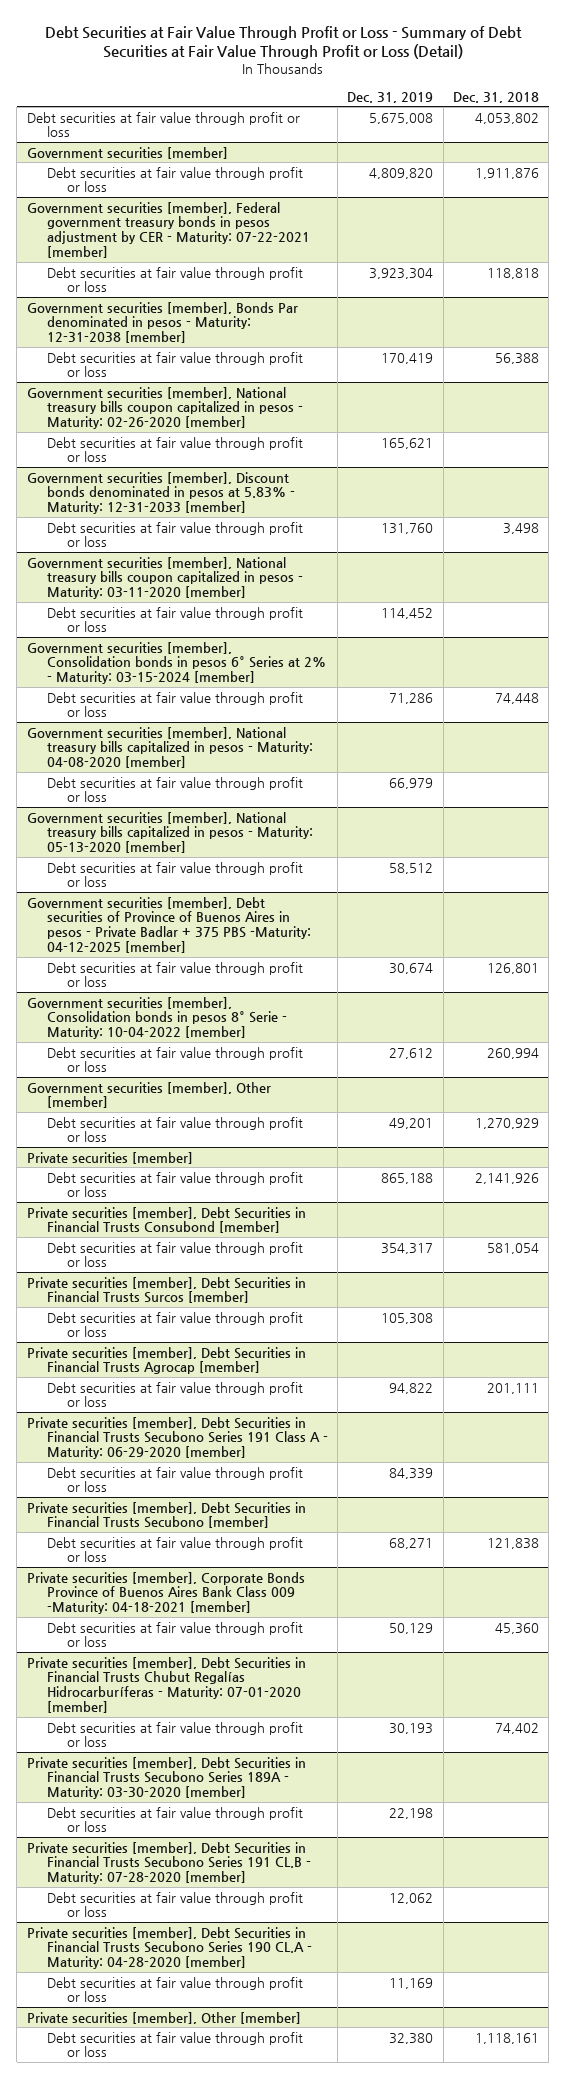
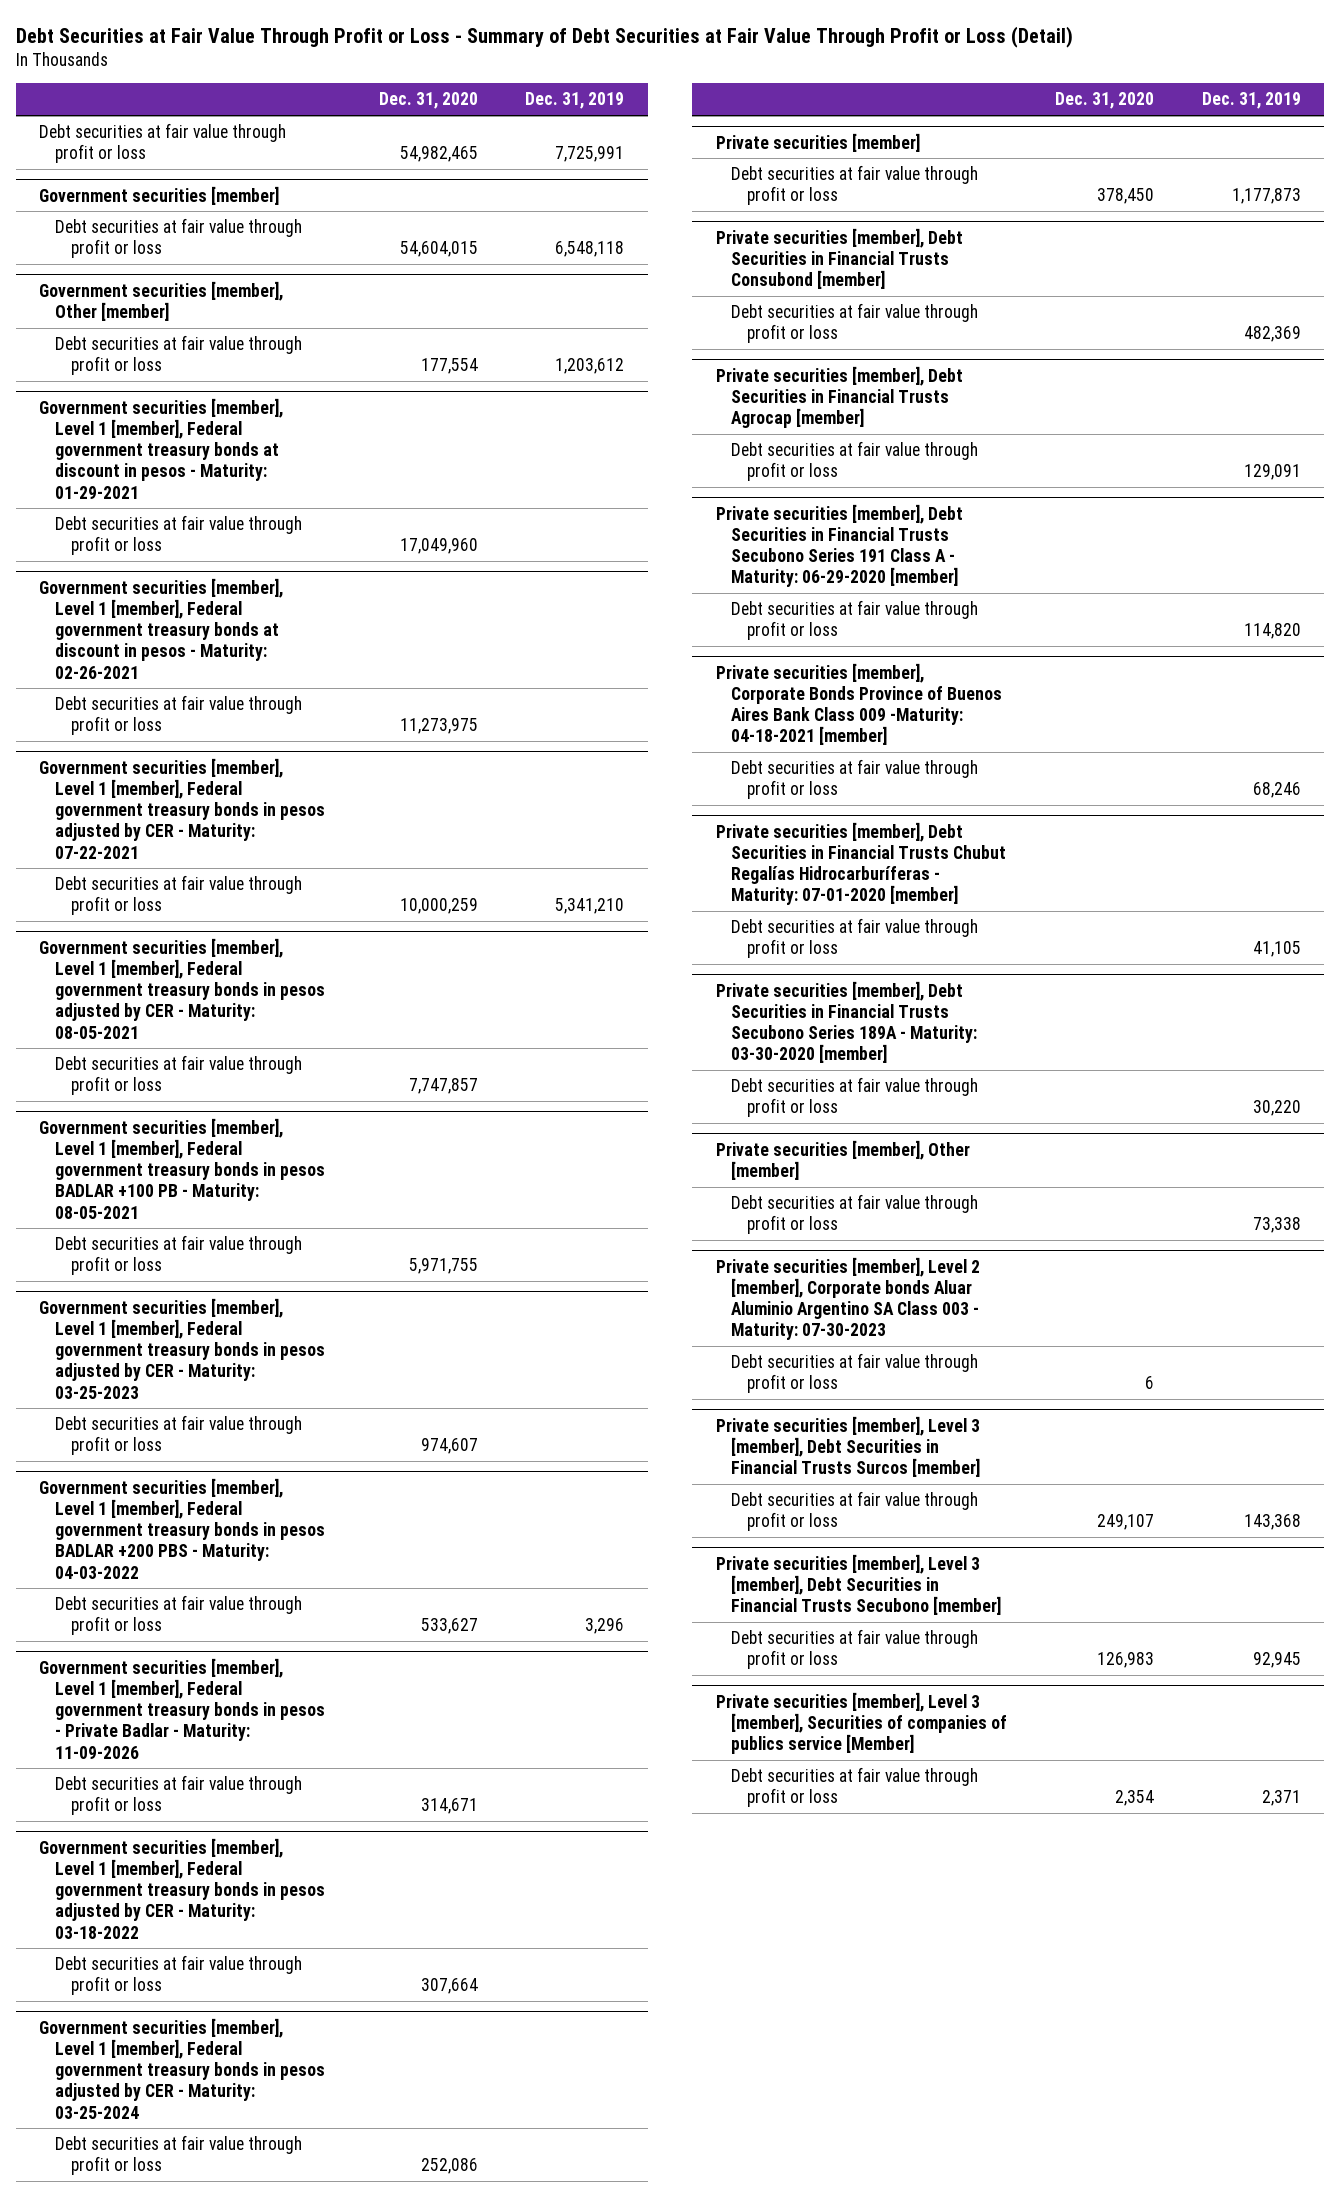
- | Dec. 31, 2019 | Dec. 31, 2018
+ | Dec. 31, 2020 | Dec. 31, 2019
- Debt securities at fair value through profit or loss | 5,675,008 | 4,053,802
+ Debt securities at fair value through profit or loss | 54,982,465 | 7,725,991
@ Government securities [member]
- Debt securities at fair value through profit or loss | 4,809,820 | 1,911,876
- Government securities [member], Federal government treasury bonds in pesos adjustment by CER - Maturity: 07-22-2021 [member]
- Debt securities at fair value through profit or loss | 3,923,304 | 118,818
- Government securities [member], Bonds Par denominated in pesos - Maturity: 12-31-2038 [member]
- Debt securities at fair value through profit or loss | 170,419 | 56,388
- Government securities [member], National treasury bills coupon capitalized in pesos - Maturity: 02-26-2020 [member]
- Debt securities at fair value through profit or loss | 165,621 |
- Government securities [member], Discount bonds denominated in pesos at 5.83% - Maturity: 12-31-2033 [member]
- Debt securities at fair value through profit or loss | 131,760 | 3,498
- Government securities [member], National treasury bills coupon capitalized in pesos - Maturity: 03-11-2020 [member]
- Debt securities at fair value through profit or loss | 114,452 |
- Government securities [member], Consolidation bonds in pesos 6° Series at 2% - Maturity: 03-15-2024 [member]
- Debt securities at fair value through profit or loss | 71,286 | 74,448
- Government securities [member], National treasury bills capitalized in pesos - Maturity: 04-08-2020 [member]
- Debt securities at fair value through profit or loss | 66,979 |
- Government securities [member], National treasury bills capitalized in pesos - Maturity: 05-13-2020 [member]
- Debt securities at fair value through profit or loss | 58,512 |
- Government securities [member], Debt securities of Province of Buenos Aires in pesos - Private Badlar + 375 PBS -Maturity: 04-12-2025 [member]
- Debt securities at fair value through profit or loss | 30,674 | 126,801
- Government securities [member], Consolidation bonds in pesos 8° Serie - Maturity: 10-04-2022 [member]
- Debt securities at fair value through profit or loss | 27,612 | 260,994
@ Government securities [member]
+ Debt securities at fair value through profit or loss | 54,604,015 | 6,548,118
@ Government securities [member], Other [member]
- Debt securities at fair value through profit or loss | 49,201 | 1,270,929
+ Debt securities at fair value through profit or loss | 177,554 | 1,203,612
+ Government securities [member], Level 1 [member], Federal government treasury bonds at discount in pesos - Maturity: 01-29-2021
+ Debt securities at fair value through profit or loss | 17,049,960 |
+ Government securities [member], Level 1 [member], Federal government treasury bonds at discount in pesos - Maturity: 02-26-2021
+ Debt securities at fair value through profit or loss | 11,273,975 |
+ Government securities [member], Level 1 [member], Federal government treasury bonds in pesos adjusted by CER - Maturity: 07-22-2021
+ Debt securities at fair value through profit or loss | 10,000,259 | 5,341,210
+ Government securities [member], Level 1 [member], Federal government treasury bonds in pesos adjusted by CER - Maturity: 08-05-2021
+ Debt securities at fair value through profit or loss | 7,747,857 |
+ Government securities [member], Level 1 [member], Federal government treasury bonds in pesos BADLAR +100 PB - Maturity: 08-05-2021
+ Debt securities at fair value through profit or loss | 5,971,755 |
+ Government securities [member], Level 1 [member], Federal government treasury bonds in pesos adjusted by CER - Maturity: 03-25-2023
+ Debt securities at fair value through profit or loss | 974,607 |
+ Government securities [member], Level 1 [member], Federal government treasury bonds in pesos BADLAR +200 PBS - Maturity: 04-03-2022
+ Debt securities at fair value through profit or loss | 533,627 | 3,296
+ Government securities [member], Level 1 [member], Federal government treasury bonds in pesos - Private Badlar - Maturity: 11-09-2026
+ Debt securities at fair value through profit or loss | 314,671 |
+ Government securities [member], Level 1 [member], Federal government treasury bonds in pesos adjusted by CER - Maturity: 03-18-2022
+ Debt securities at fair value through profit or loss | 307,664 |
+ Government securities [member], Level 1 [member], Federal government treasury bonds in pesos adjusted by CER - Maturity: 03-25-2024
+ Debt securities at fair value through profit or loss | 252,086 |
@ Private securities [member]
- Debt securities at fair value through profit or loss | 865,188 | 2,141,926
+ Debt securities at fair value through profit or loss | 378,450 | 1,177,873
@ Private securities [member], Debt Securities in Financial Trusts Consubond [member]
- Debt securities at fair value through profit or loss | 354,317 | 581,054
- Private securities [member], Debt Securities in Financial Trusts Surcos [member]
- Debt securities at fair value through profit or loss | 105,308 |
@ Private securities [member], Debt Securities in Financial Trusts Consubond [member]
+ Debt securities at fair value through profit or loss | | 482,369
@ Private securities [member], Debt Securities in Financial Trusts Agrocap [member]
- Debt securities at fair value through profit or loss | 94,822 | 201,111
+ Debt securities at fair value through profit or loss | | 129,091
@ Private securities [member], Debt Securities in Financial Trusts Secubono Series 191 Class A - Maturity: 06-29-2020 [member]
- Debt securities at fair value through profit or loss | 84,339 |
- Private securities [member], Debt Securities in Financial Trusts Secubono [member]
- Debt securities at fair value through profit or loss | 68,271 | 121,838
@ Private securities [member], Debt Securities in Financial Trusts Secubono Series 191 Class A - Maturity: 06-29-2020 [member]
+ Debt securities at fair value through profit or loss | | 114,820
@ Private securities [member], Corporate Bonds Province of Buenos Aires Bank Class 009 -Maturity: 04-18-2021 [member]
- Debt securities at fair value through profit or loss | 50,129 | 45,360
+ Debt securities at fair value through profit or loss | | 68,246
@ Private securities [member], Debt Securities in Financial Trusts Chubut Regalías Hidrocarburíferas - Maturity: 07-01-2020 [member]
- Debt securities at fair value through profit or loss | 30,193 | 74,402
+ Debt securities at fair value through profit or loss | | 41,105
@ Private securities [member], Debt Securities in Financial Trusts Secubono Series 189A - Maturity: 03-30-2020 [member]
- Debt securities at fair value through profit or loss | 22,198 |
- Private securities [member], Debt Securities in Financial Trusts Secubono Series 191 CL.B - Maturity: 07-28-2020 [member]
- Debt securities at fair value through profit or loss | 12,062 |
- Private securities [member], Debt Securities in Financial Trusts Secubono Series 190 CL.A - Maturity: 04-28-2020 [member]
- Debt securities at fair value through profit or loss | 11,169 |
@ Private securities [member], Debt Securities in Financial Trusts Secubono Series 189A - Maturity: 03-30-2020 [member]
+ Debt securities at fair value through profit or loss | | 30,220
@ Private securities [member], Other [member]
- Debt securities at fair value through profit or loss | 32,380 | 1,118,161
+ Debt securities at fair value through profit or loss | | 73,338
+ Private securities [member], Level 2 [member], Corporate bonds Aluar Aluminio Argentino SA Class 003 - Maturity: 07-30-2023
+ Debt securities at fair value through profit or loss | 6 |
+ Private securities [member], Level 3 [member], Debt Securities in Financial Trusts Surcos [member]
+ Debt securities at fair value through profit or loss | 249,107 | 143,368
+ Private securities [member], Level 3 [member], Debt Securities in Financial Trusts Secubono [member]
+ Debt securities at fair value through profit or loss | 126,983 | 92,945
+ Private securities [member], Level 3 [member], Securities of companies of publics service [Member]
+ Debt securities at fair value through profit or loss | 2,354 | 2,371

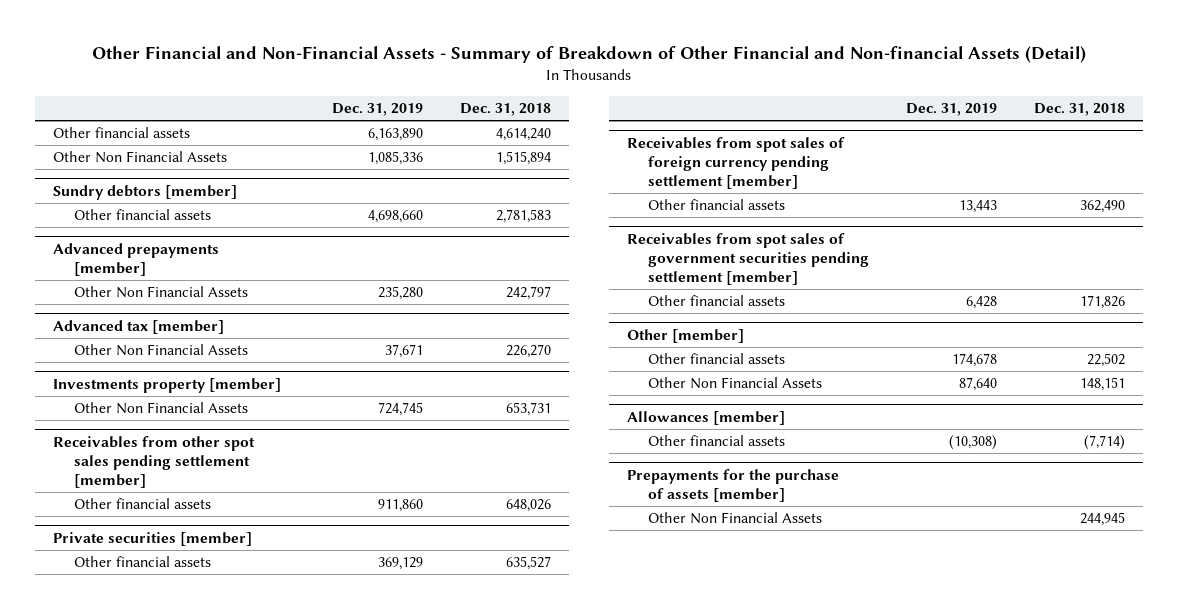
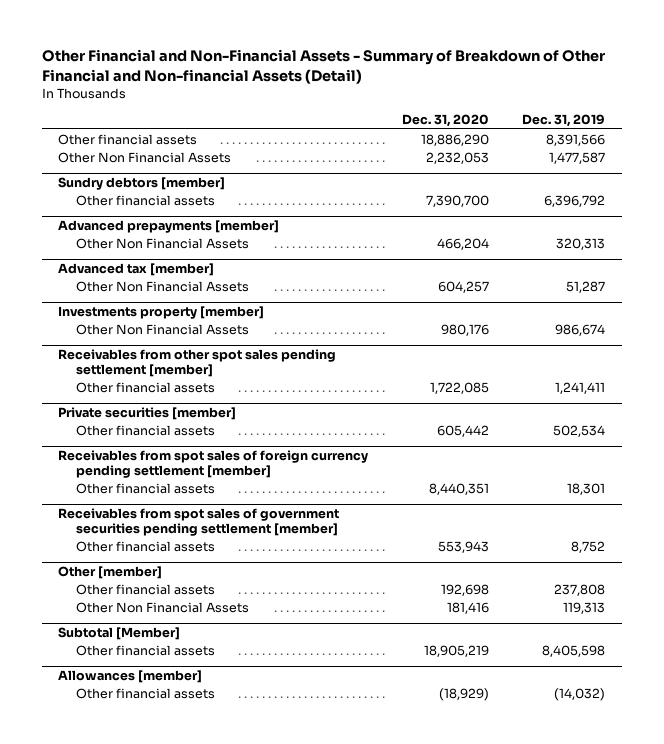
- | Dec. 31, 2019 | Dec. 31, 2018
+ | Dec. 31, 2020 | Dec. 31, 2019
- Other financial assets | 6,163,890 | 4,614,240
- Other Non Financial Assets | 1,085,336 | 1,515,894
+ Other financial assets | 18,886,290 | 8,391,566
+ Other Non Financial Assets | 2,232,053 | 1,477,587
@ Sundry debtors [member]
- Other financial assets | 4,698,660 | 2,781,583
+ Other financial assets | 7,390,700 | 6,396,792
@ Advanced prepayments [member]
- Other Non Financial Assets | 235,280 | 242,797
+ Other Non Financial Assets | 466,204 | 320,313
@ Advanced tax [member]
- Other Non Financial Assets | 37,671 | 226,270
+ Other Non Financial Assets | 604,257 | 51,287
@ Investments property [member]
- Other Non Financial Assets | 724,745 | 653,731
+ Other Non Financial Assets | 980,176 | 986,674
@ Receivables from other spot sales pending settlement [member]
- Other financial assets | 911,860 | 648,026
+ Other financial assets | 1,722,085 | 1,241,411
@ Private securities [member]
- Other financial assets | 369,129 | 635,527
+ Other financial assets | 605,442 | 502,534
@ Receivables from spot sales of foreign currency pending settlement [member]
- Other financial assets | 13,443 | 362,490
+ Other financial assets | 8,440,351 | 18,301
@ Receivables from spot sales of government securities pending settlement [member]
- Other financial assets | 6,428 | 171,826
+ Other financial assets | 553,943 | 8,752
@ Other [member]
- Other financial assets | 174,678 | 22,502
- Other Non Financial Assets | 87,640 | 148,151
+ Other financial assets | 192,698 | 237,808
+ Other Non Financial Assets | 181,416 | 119,313
+ Subtotal [Member]
+ Other financial assets | 18,905,219 | 8,405,598
@ Allowances [member]
- Other financial assets | (10,308) | (7,714)
- Prepayments for the purchase of assets [member]
- Other Non Financial Assets | | 244,945
@ Allowances [member]
+ Other financial assets | (18,929) | (14,032)

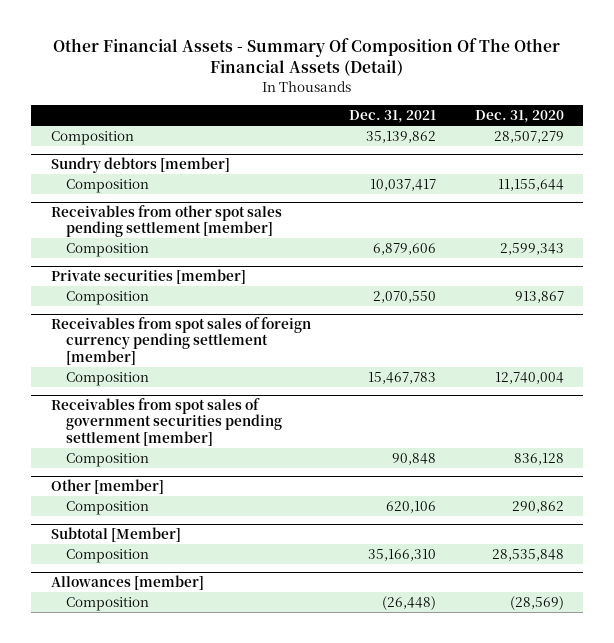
- Other Financial and Non-Financial Assets - Summary of Breakdown of Other Financial and Non-financial Assets (Detail)
+ Other Financial Assets - Summary Of Composition Of The Other Financial Assets (Detail)
- | Dec. 31, 2020 | Dec. 31, 2019
+ | Dec. 31, 2021 | Dec. 31, 2020
- Other financial assets | 18,886,290 | 8,391,566
- Other Non Financial Assets | 2,232,053 | 1,477,587
+ Composition | 35,139,862 | 28,507,279
@ Sundry debtors [member]
- Other financial assets | 7,390,700 | 6,396,792
- Advanced prepayments [member]
- Other Non Financial Assets | 466,204 | 320,313
- Advanced tax [member]
- Other Non Financial Assets | 604,257 | 51,287
- Investments property [member]
- Other Non Financial Assets | 980,176 | 986,674
@ Sundry debtors [member]
+ Composition | 10,037,417 | 11,155,644
@ Receivables from other spot sales pending settlement [member]
- Other financial assets | 1,722,085 | 1,241,411
+ Composition | 6,879,606 | 2,599,343
@ Private securities [member]
- Other financial assets | 605,442 | 502,534
+ Composition | 2,070,550 | 913,867
@ Receivables from spot sales of foreign currency pending settlement [member]
- Other financial assets | 8,440,351 | 18,301
+ Composition | 15,467,783 | 12,740,004
@ Receivables from spot sales of government securities pending settlement [member]
- Other financial assets | 553,943 | 8,752
+ Composition | 90,848 | 836,128
@ Other [member]
- Other financial assets | 192,698 | 237,808
- Other Non Financial Assets | 181,416 | 119,313
+ Composition | 620,106 | 290,862
@ Subtotal [Member]
- Other financial assets | 18,905,219 | 8,405,598
+ Composition | 35,166,310 | 28,535,848
@ Allowances [member]
- Other financial assets | (18,929) | (14,032)
+ Composition | (26,448) | (28,569)

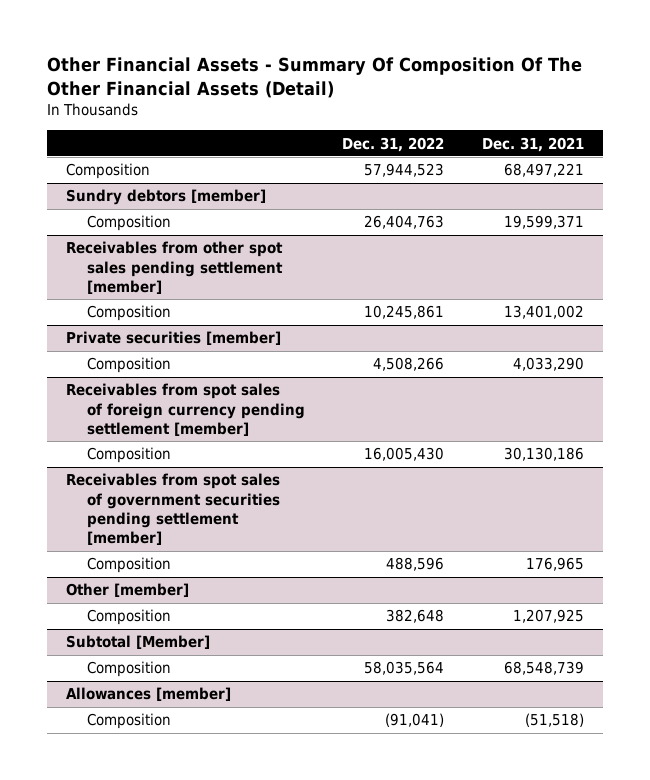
- | Dec. 31, 2021 | Dec. 31, 2020
+ | Dec. 31, 2022 | Dec. 31, 2021
- Composition | 35,139,862 | 28,507,279
+ Composition | 57,944,523 | 68,497,221
@ Sundry debtors [member]
- Composition | 10,037,417 | 11,155,644
+ Composition | 26,404,763 | 19,599,371
@ Receivables from other spot sales pending settlement [member]
- Composition | 6,879,606 | 2,599,343
+ Composition | 10,245,861 | 13,401,002
@ Private securities [member]
- Composition | 2,070,550 | 913,867
+ Composition | 4,508,266 | 4,033,290
@ Receivables from spot sales of foreign currency pending settlement [member]
- Composition | 15,467,783 | 12,740,004
+ Composition | 16,005,430 | 30,130,186
@ Receivables from spot sales of government securities pending settlement [member]
- Composition | 90,848 | 836,128
+ Composition | 488,596 | 176,965
@ Other [member]
- Composition | 620,106 | 290,862
+ Composition | 382,648 | 1,207,925
@ Subtotal [Member]
- Composition | 35,166,310 | 28,535,848
+ Composition | 58,035,564 | 68,548,739
@ Allowances [member]
- Composition | (26,448) | (28,569)
+ Composition | (91,041) | (51,518)

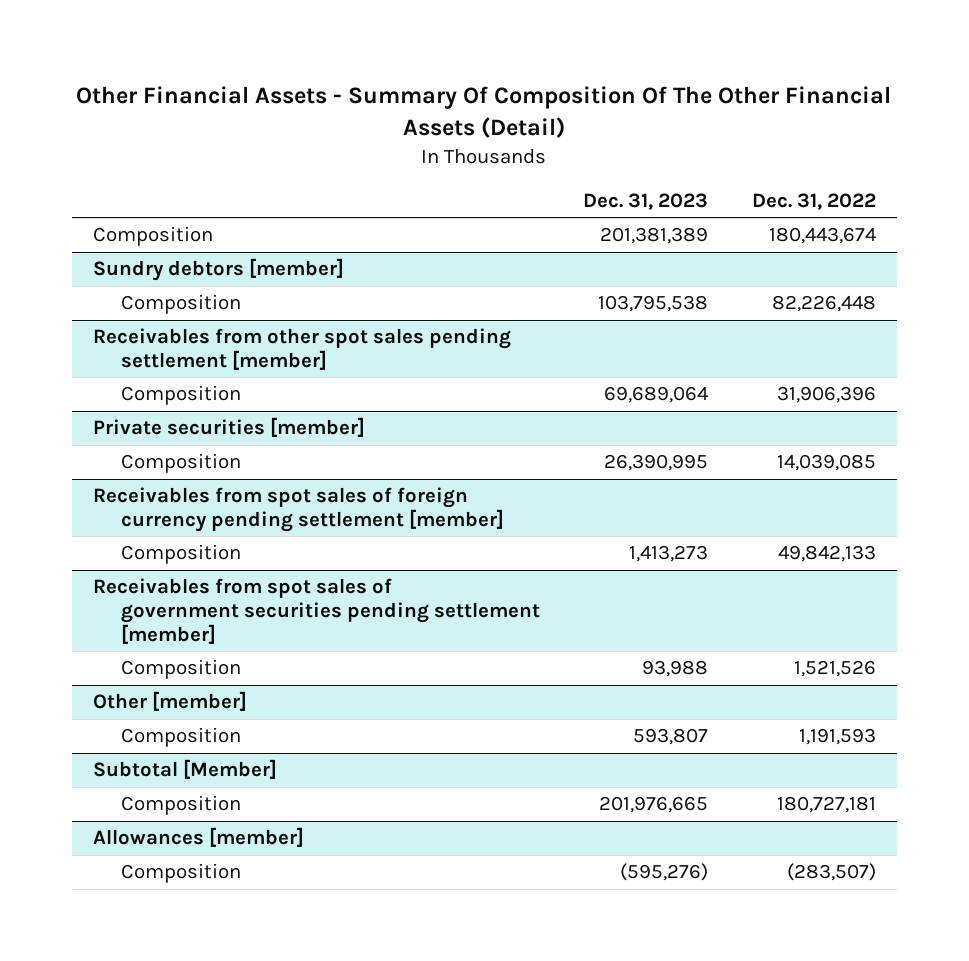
- | Dec. 31, 2022 | Dec. 31, 2021
+ | Dec. 31, 2023 | Dec. 31, 2022
- Composition | 57,944,523 | 68,497,221
+ Composition | 201,381,389 | 180,443,674
@ Sundry debtors [member]
- Composition | 26,404,763 | 19,599,371
+ Composition | 103,795,538 | 82,226,448
@ Receivables from other spot sales pending settlement [member]
- Composition | 10,245,861 | 13,401,002
+ Composition | 69,689,064 | 31,906,396
@ Private securities [member]
- Composition | 4,508,266 | 4,033,290
+ Composition | 26,390,995 | 14,039,085
@ Receivables from spot sales of foreign currency pending settlement [member]
- Composition | 16,005,430 | 30,130,186
+ Composition | 1,413,273 | 49,842,133
@ Receivables from spot sales of government securities pending settlement [member]
- Composition | 488,596 | 176,965
+ Composition | 93,988 | 1,521,526
@ Other [member]
- Composition | 382,648 | 1,207,925
+ Composition | 593,807 | 1,191,593
@ Subtotal [Member]
- Composition | 58,035,564 | 68,548,739
+ Composition | 201,976,665 | 180,727,181
@ Allowances [member]
- Composition | (91,041) | (51,518)
+ Composition | (595,276) | (283,507)

